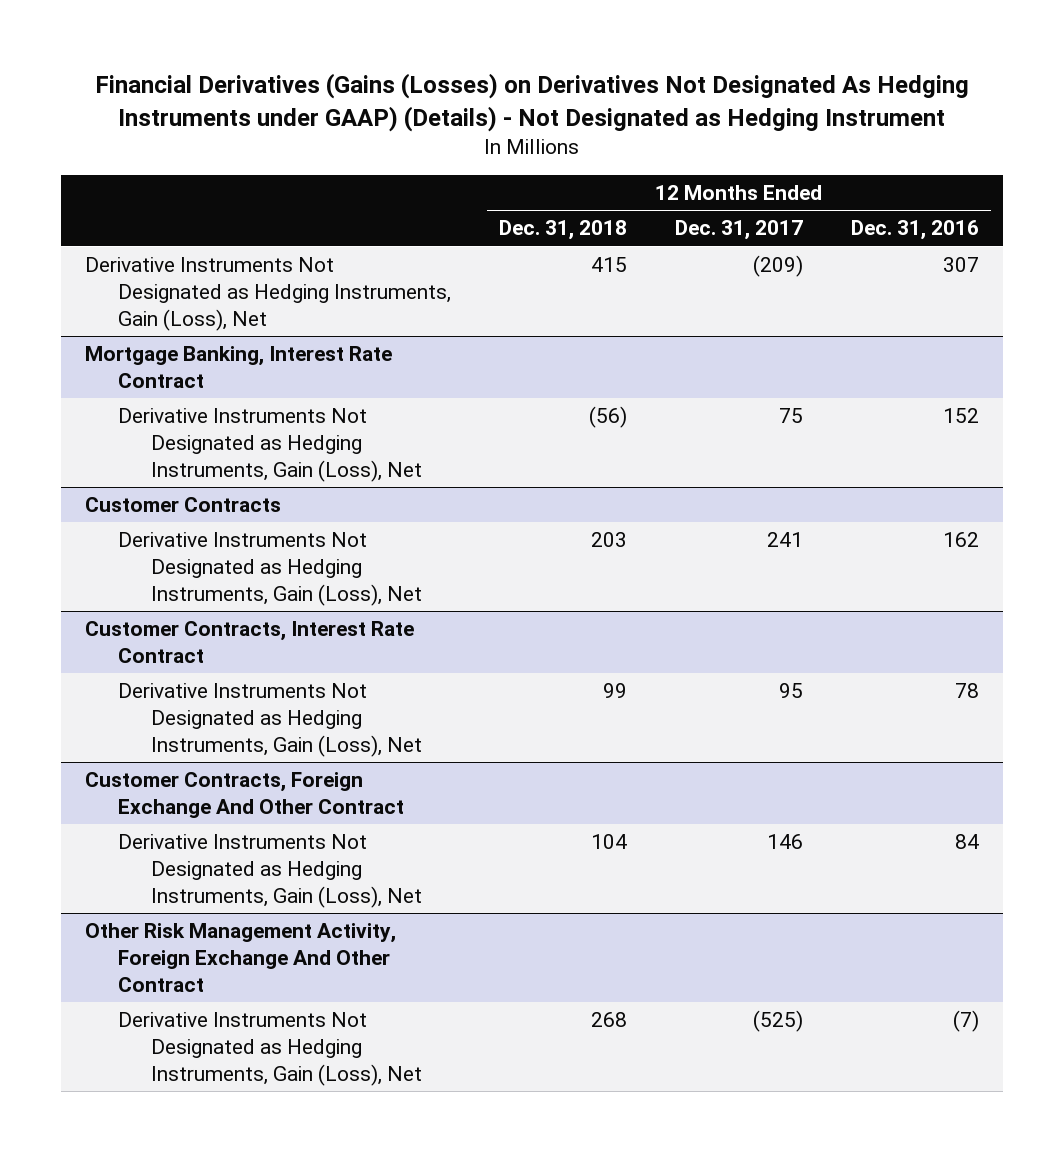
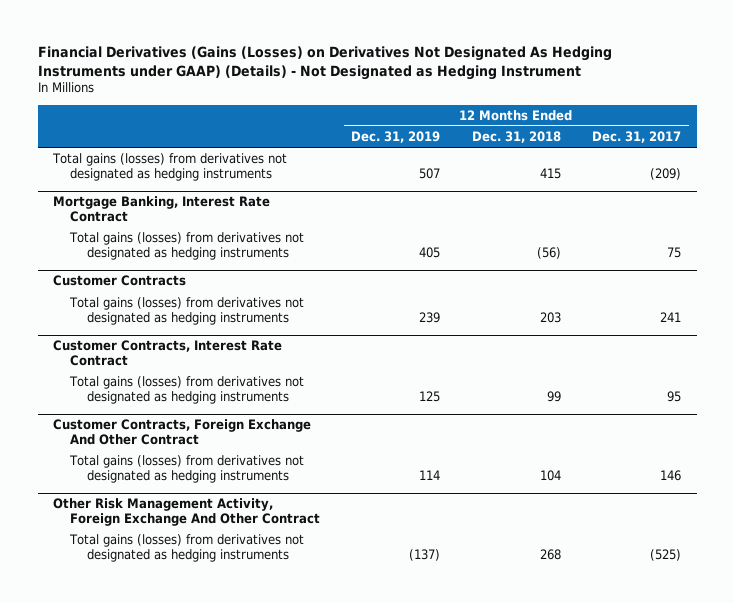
- | 12 Months Ended Dec. 31, 2018 | 12 Months Ended Dec. 31, 2017 | 12 Months Ended Dec. 31, 2016
+ | 12 Months Ended Dec. 31, 2019 | 12 Months Ended Dec. 31, 2018 | 12 Months Ended Dec. 31, 2017
- Derivative Instruments Not Designated as Hedging Instruments, Gain (Loss), Net | 415 | (209) | 307
+ Total gains (losses) from derivatives not designated as hedging instruments | 507 | 415 | (209)
@ Mortgage Banking, Interest Rate Contract
- Derivative Instruments Not Designated as Hedging Instruments, Gain (Loss), Net | (56) | 75 | 152
+ Total gains (losses) from derivatives not designated as hedging instruments | 405 | (56) | 75
@ Customer Contracts
- Derivative Instruments Not Designated as Hedging Instruments, Gain (Loss), Net | 203 | 241 | 162
+ Total gains (losses) from derivatives not designated as hedging instruments | 239 | 203 | 241
@ Customer Contracts, Interest Rate Contract
- Derivative Instruments Not Designated as Hedging Instruments, Gain (Loss), Net | 99 | 95 | 78
+ Total gains (losses) from derivatives not designated as hedging instruments | 125 | 99 | 95
@ Customer Contracts, Foreign Exchange And Other Contract
- Derivative Instruments Not Designated as Hedging Instruments, Gain (Loss), Net | 104 | 146 | 84
+ Total gains (losses) from derivatives not designated as hedging instruments | 114 | 104 | 146
@ Other Risk Management Activity, Foreign Exchange And Other Contract
- Derivative Instruments Not Designated as Hedging Instruments, Gain (Loss), Net | 268 | (525) | (7)
+ Total gains (losses) from derivatives not designated as hedging instruments | (137) | 268 | (525)

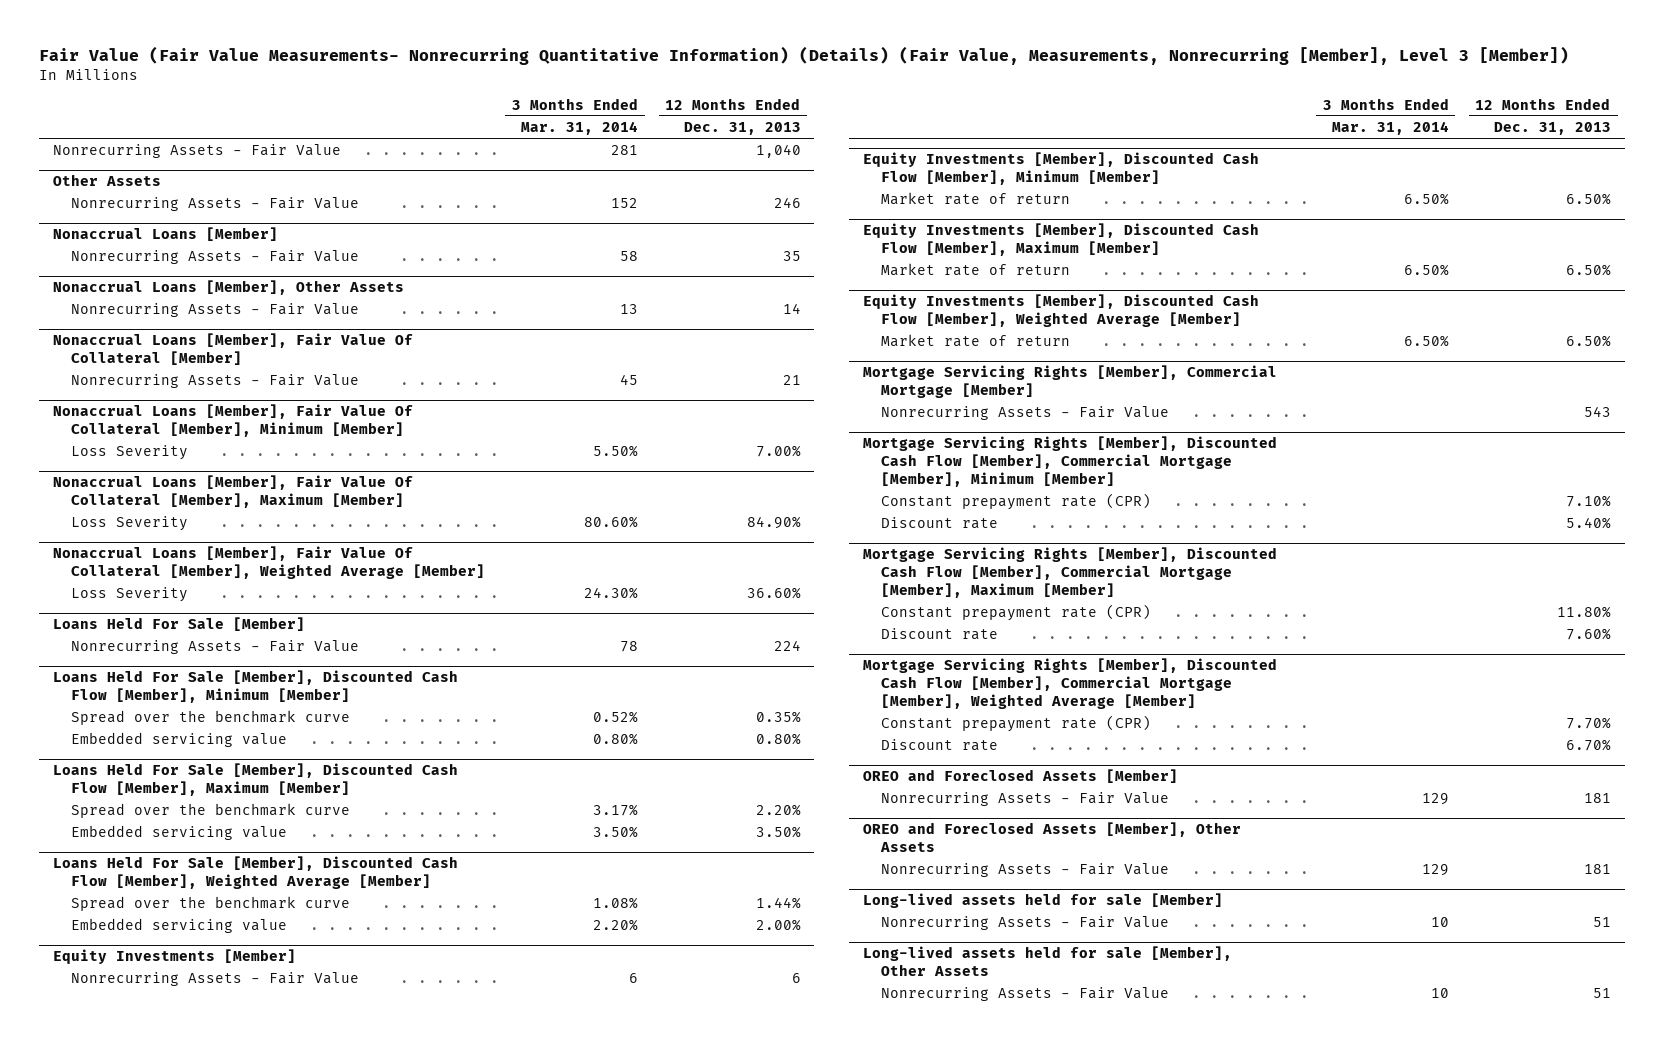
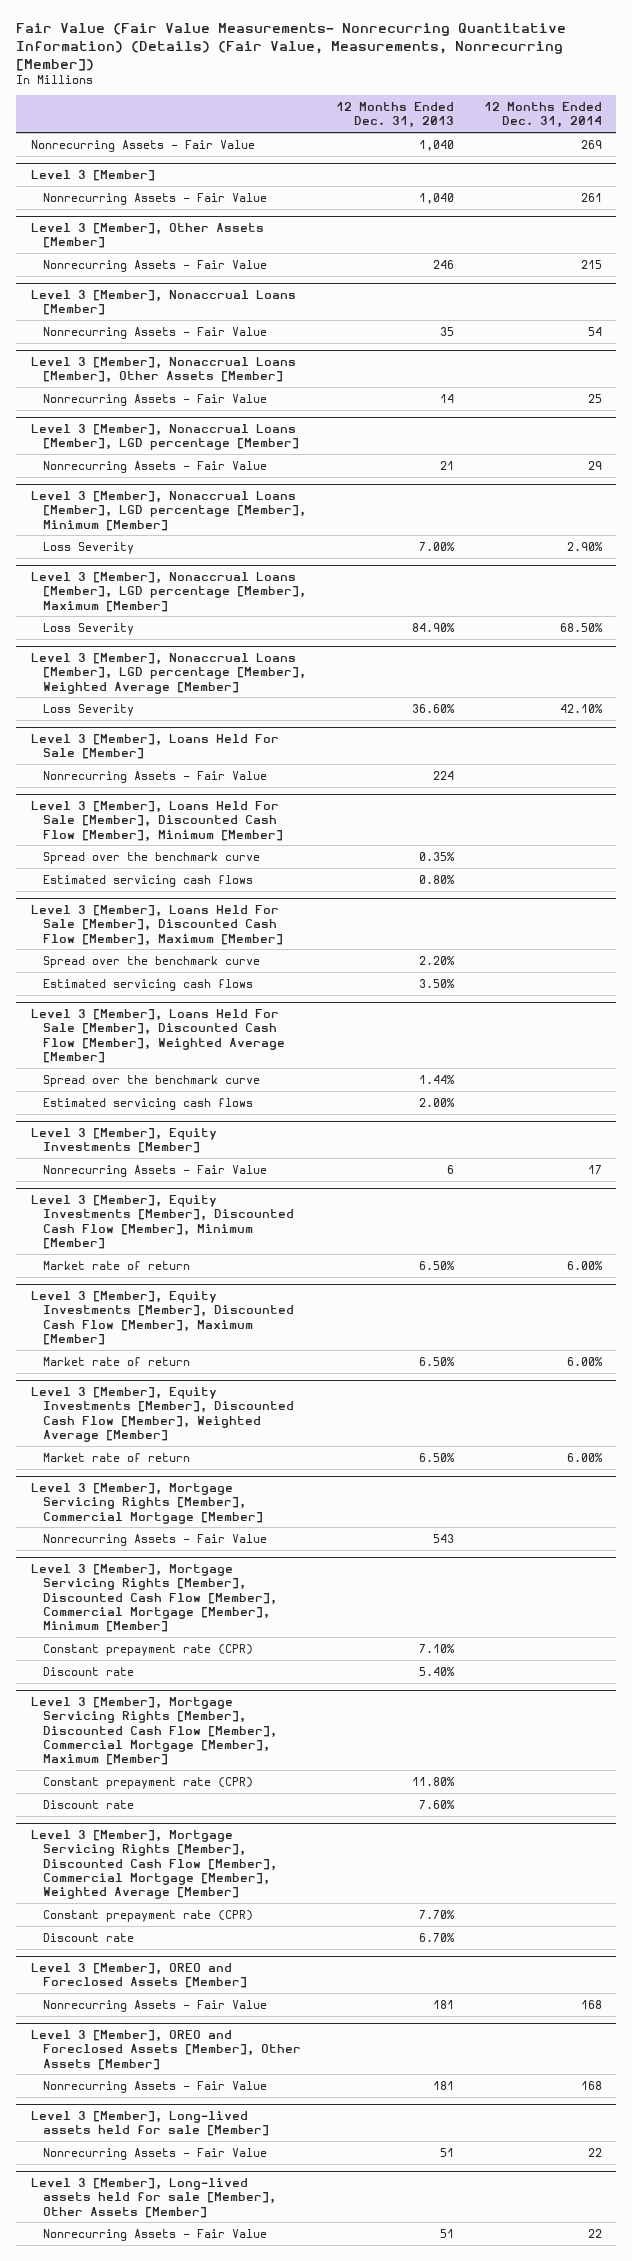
- Fair Value (Fair Value Measurements- Nonrecurring Quantitative Information) (Details) (Fair Value, Measurements, Nonrecurring [Member], Level 3 [Member])
+ Fair Value (Fair Value Measurements- Nonrecurring Quantitative Information) (Details) (Fair Value, Measurements, Nonrecurring [Member])
- | 3 Months Ended Mar. 31, 2014 | 12 Months Ended Dec. 31, 2013
+ | 12 Months Ended Dec. 31, 2013 | 12 Months Ended Dec. 31, 2014
- Other Assets
+ Level 3 [Member]
+ Nonrecurring Assets - Fair Value | 1,040 | 261
+ Level 3 [Member], Other Assets [Member]
- Nonaccrual Loans [Member]
+ Level 3 [Member], Nonaccrual Loans [Member]
- Nonaccrual Loans [Member], Other Assets
+ Level 3 [Member], Nonaccrual Loans [Member], Other Assets [Member]
- Nonaccrual Loans [Member], Fair Value Of Collateral [Member]
+ Level 3 [Member], Nonaccrual Loans [Member], LGD percentage [Member]
- Nonaccrual Loans [Member], Fair Value Of Collateral [Member], Minimum [Member]
+ Level 3 [Member], Nonaccrual Loans [Member], LGD percentage [Member], Minimum [Member]
- Nonaccrual Loans [Member], Fair Value Of Collateral [Member], Maximum [Member]
+ Level 3 [Member], Nonaccrual Loans [Member], LGD percentage [Member], Maximum [Member]
- Nonaccrual Loans [Member], Fair Value Of Collateral [Member], Weighted Average [Member]
+ Level 3 [Member], Nonaccrual Loans [Member], LGD percentage [Member], Weighted Average [Member]
- Loans Held For Sale [Member]
+ Level 3 [Member], Loans Held For Sale [Member]
- Loans Held For Sale [Member], Discounted Cash Flow [Member], Minimum [Member]
+ Level 3 [Member], Loans Held For Sale [Member], Discounted Cash Flow [Member], Minimum [Member]
- Embedded servicing value | 0.80% | 0.80%
- Loans Held For Sale [Member], Discounted Cash Flow [Member], Maximum [Member]
+ Estimated servicing cash flows | 0.80% |
+ Level 3 [Member], Loans Held For Sale [Member], Discounted Cash Flow [Member], Maximum [Member]
- Embedded servicing value | 3.50% | 3.50%
- Loans Held For Sale [Member], Discounted Cash Flow [Member], Weighted Average [Member]
+ Estimated servicing cash flows | 3.50% |
+ Level 3 [Member], Loans Held For Sale [Member], Discounted Cash Flow [Member], Weighted Average [Member]
- Embedded servicing value | 2.20% | 2.00%
- Equity Investments [Member]
+ Estimated servicing cash flows | 2.00% |
+ Level 3 [Member], Equity Investments [Member]
- Equity Investments [Member], Discounted Cash Flow [Member], Minimum [Member]
+ Level 3 [Member], Equity Investments [Member], Discounted Cash Flow [Member], Minimum [Member]
- Equity Investments [Member], Discounted Cash Flow [Member], Maximum [Member]
+ Level 3 [Member], Equity Investments [Member], Discounted Cash Flow [Member], Maximum [Member]
- Equity Investments [Member], Discounted Cash Flow [Member], Weighted Average [Member]
+ Level 3 [Member], Equity Investments [Member], Discounted Cash Flow [Member], Weighted Average [Member]
- Mortgage Servicing Rights [Member], Commercial Mortgage [Member]
+ Level 3 [Member], Mortgage Servicing Rights [Member], Commercial Mortgage [Member]
- Mortgage Servicing Rights [Member], Discounted Cash Flow [Member], Commercial Mortgage [Member], Minimum [Member]
+ Level 3 [Member], Mortgage Servicing Rights [Member], Discounted Cash Flow [Member], Commercial Mortgage [Member], Minimum [Member]
- Mortgage Servicing Rights [Member], Discounted Cash Flow [Member], Commercial Mortgage [Member], Maximum [Member]
+ Level 3 [Member], Mortgage Servicing Rights [Member], Discounted Cash Flow [Member], Commercial Mortgage [Member], Maximum [Member]
- Mortgage Servicing Rights [Member], Discounted Cash Flow [Member], Commercial Mortgage [Member], Weighted Average [Member]
+ Level 3 [Member], Mortgage Servicing Rights [Member], Discounted Cash Flow [Member], Commercial Mortgage [Member], Weighted Average [Member]
- OREO and Foreclosed Assets [Member]
+ Level 3 [Member], OREO and Foreclosed Assets [Member]
- OREO and Foreclosed Assets [Member], Other Assets
+ Level 3 [Member], OREO and Foreclosed Assets [Member], Other Assets [Member]
- Long-lived assets held for sale [Member]
+ Level 3 [Member], Long-lived assets held for sale [Member]
- Long-lived assets held for sale [Member], Other Assets
+ Level 3 [Member], Long-lived assets held for sale [Member], Other Assets [Member]

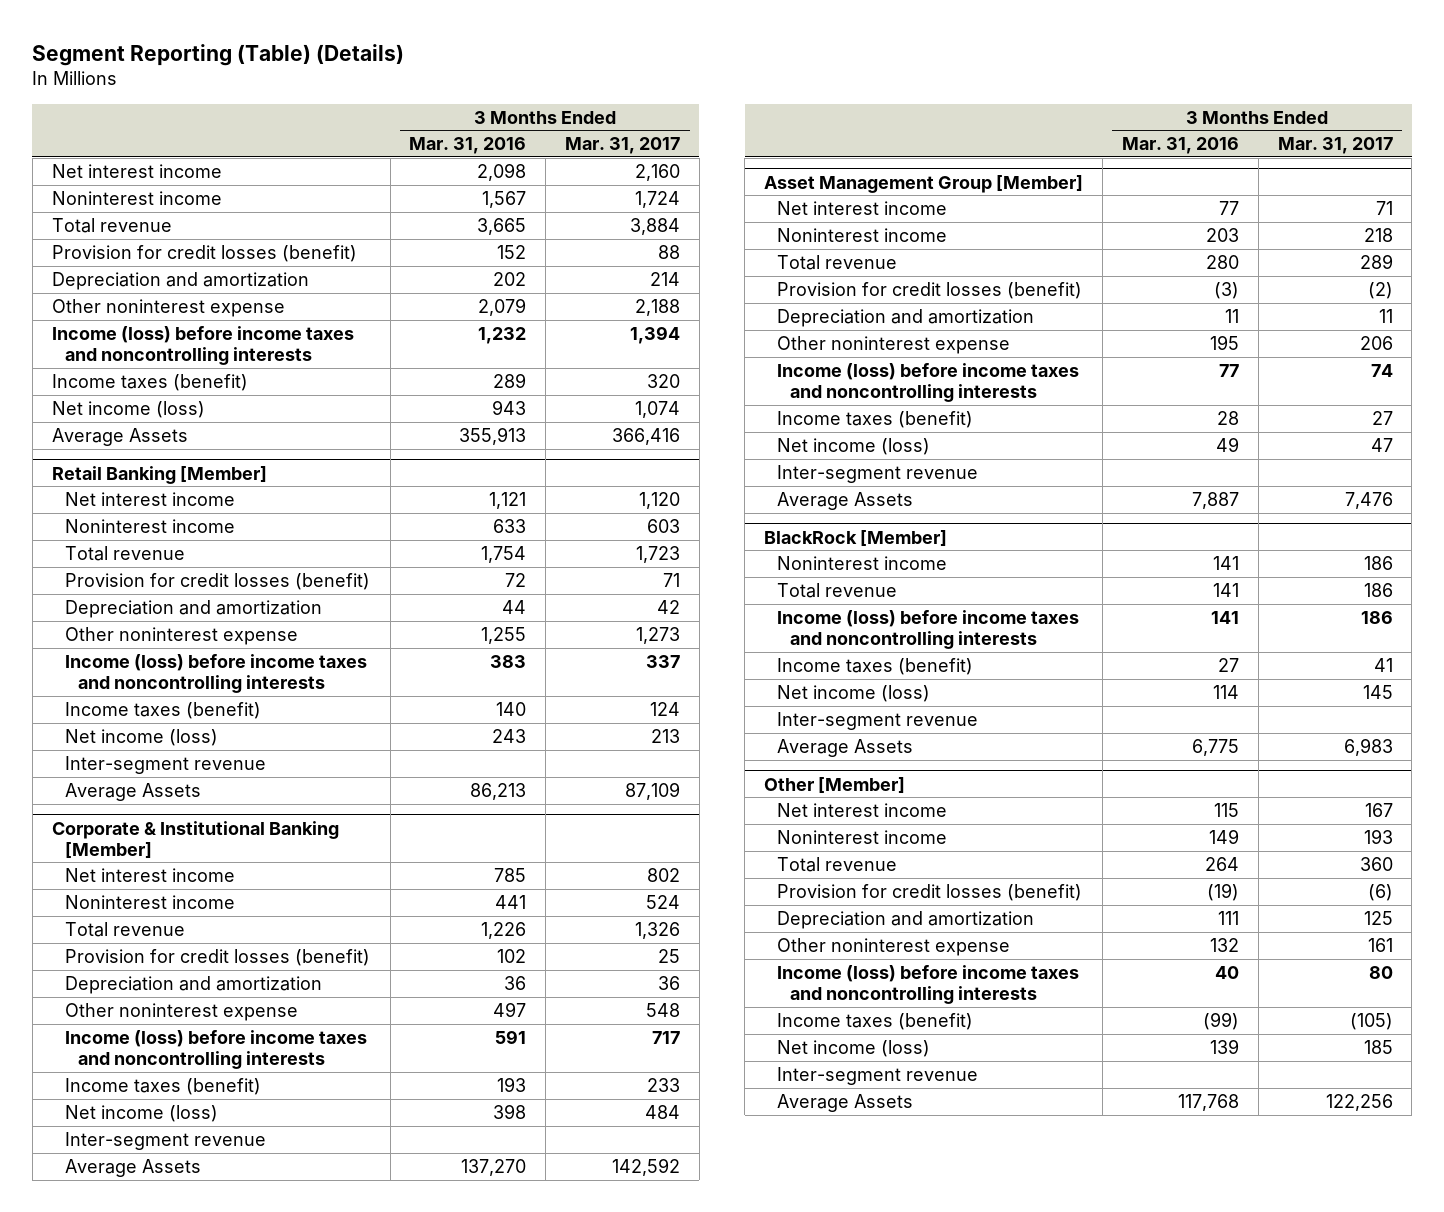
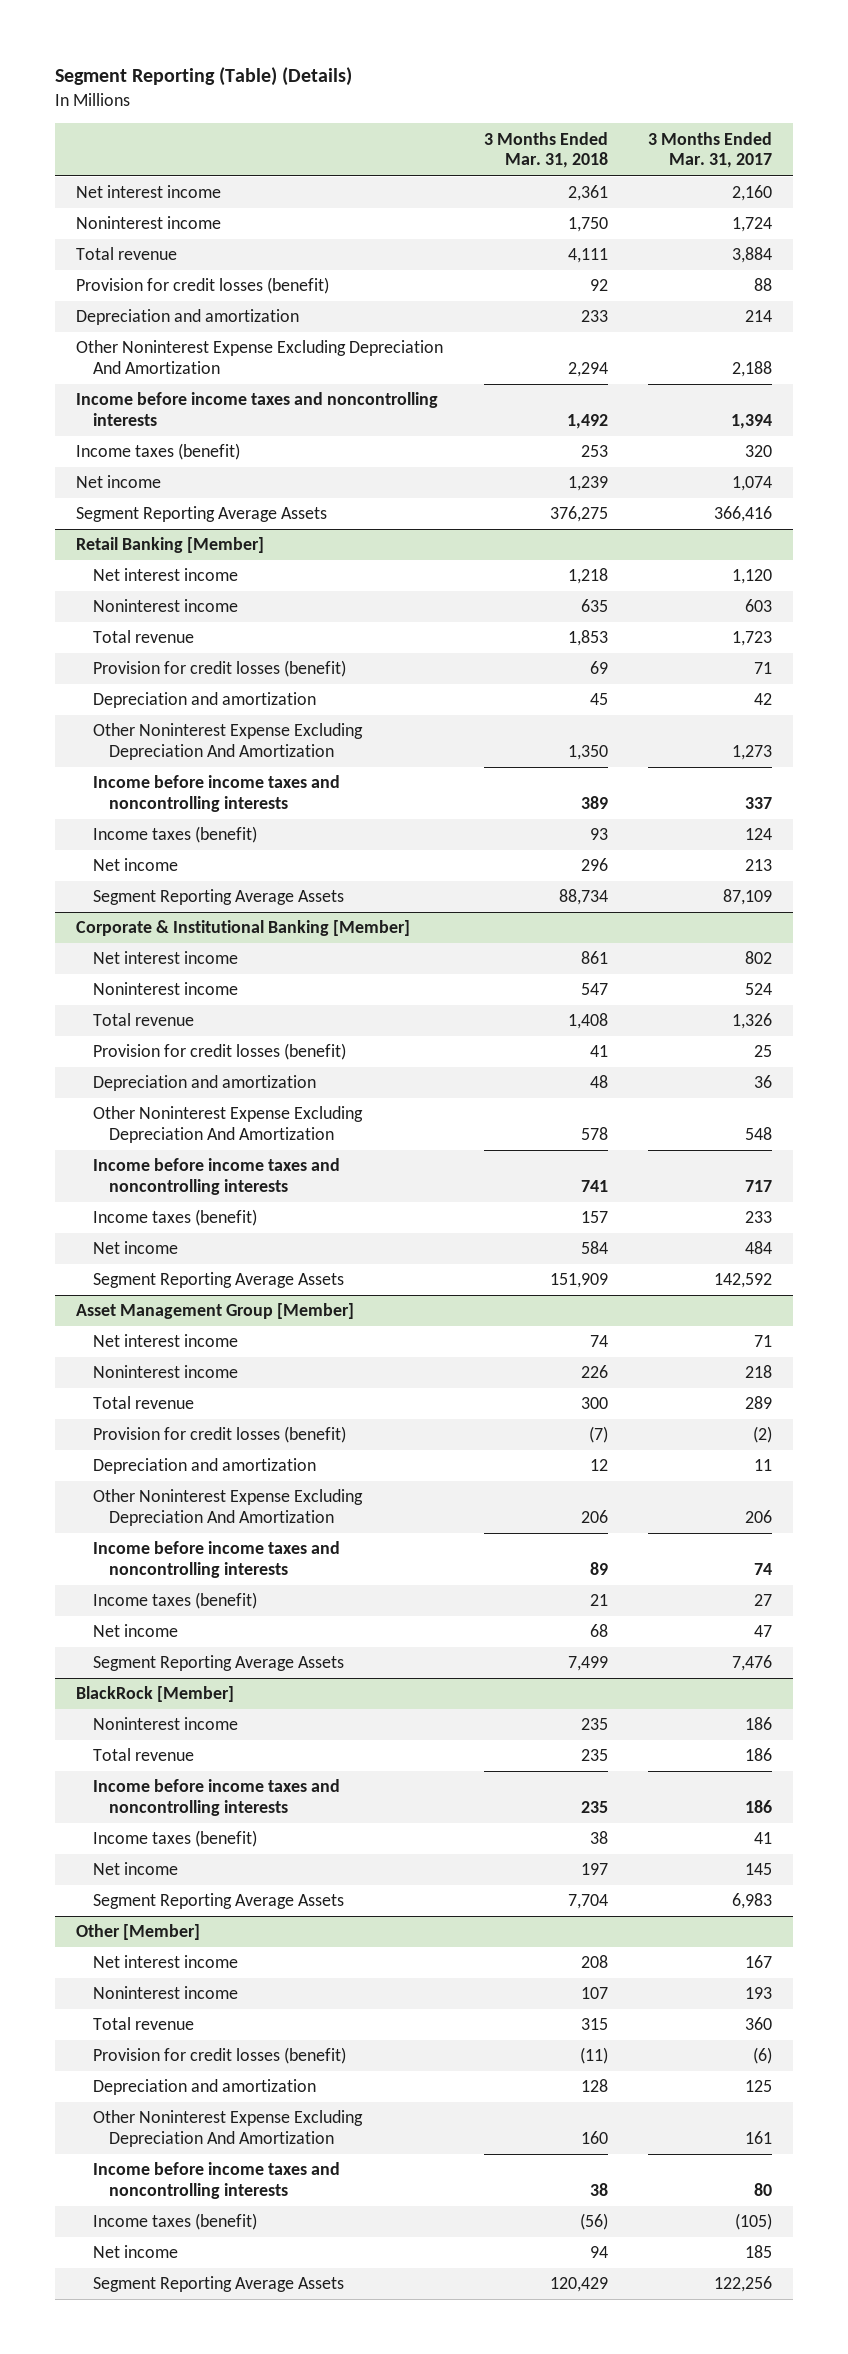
- | 3 Months Ended Mar. 31, 2016 | 3 Months Ended Mar. 31, 2017
+ | 3 Months Ended Mar. 31, 2018 | 3 Months Ended Mar. 31, 2017
- Other noninterest expense | 2,079 | 2,188
- Income (loss) before income taxes and noncontrolling interests | 1,232 | 1,394
+ Other Noninterest Expense Excluding Depreciation And Amortization | 2,294 | 2,188
+ Income before income taxes and noncontrolling interests | 1,492 | 1,394
- Net income (loss) | 943 | 1,074
- Average Assets | 355,913 | 366,416
+ Net income | 1,239 | 1,074
+ Segment Reporting Average Assets | 376,275 | 366,416
@ Retail Banking [Member]
- Other noninterest expense | 1,255 | 1,273
- Income (loss) before income taxes and noncontrolling interests | 383 | 337
+ Other Noninterest Expense Excluding Depreciation And Amortization | 1,350 | 1,273
+ Income before income taxes and noncontrolling interests | 389 | 337
- Net income (loss) | 243 | 213
- Inter-segment revenue
- Average Assets | 86,213 | 87,109
+ Net income | 296 | 213
+ Segment Reporting Average Assets | 88,734 | 87,109
@ Corporate & Institutional Banking [Member]
- Other noninterest expense | 497 | 548
- Income (loss) before income taxes and noncontrolling interests | 591 | 717
+ Other Noninterest Expense Excluding Depreciation And Amortization | 578 | 548
+ Income before income taxes and noncontrolling interests | 741 | 717
- Net income (loss) | 398 | 484
- Inter-segment revenue
- Average Assets | 137,270 | 142,592
+ Net income | 584 | 484
+ Segment Reporting Average Assets | 151,909 | 142,592
@ Asset Management Group [Member]
- Other noninterest expense | 195 | 206
- Income (loss) before income taxes and noncontrolling interests | 77 | 74
+ Other Noninterest Expense Excluding Depreciation And Amortization | 206 | 206
+ Income before income taxes and noncontrolling interests | 89 | 74
- Net income (loss) | 49 | 47
- Inter-segment revenue
- Average Assets | 7,887 | 7,476
+ Net income | 68 | 47
+ Segment Reporting Average Assets | 7,499 | 7,476
@ BlackRock [Member]
- Income (loss) before income taxes and noncontrolling interests | 141 | 186
+ Income before income taxes and noncontrolling interests | 235 | 186
- Net income (loss) | 114 | 145
- Inter-segment revenue
- Average Assets | 6,775 | 6,983
+ Net income | 197 | 145
+ Segment Reporting Average Assets | 7,704 | 6,983
@ Other [Member]
- Other noninterest expense | 132 | 161
- Income (loss) before income taxes and noncontrolling interests | 40 | 80
+ Other Noninterest Expense Excluding Depreciation And Amortization | 160 | 161
+ Income before income taxes and noncontrolling interests | 38 | 80
- Net income (loss) | 139 | 185
- Inter-segment revenue
- Average Assets | 117,768 | 122,256
+ Net income | 94 | 185
+ Segment Reporting Average Assets | 120,429 | 122,256

